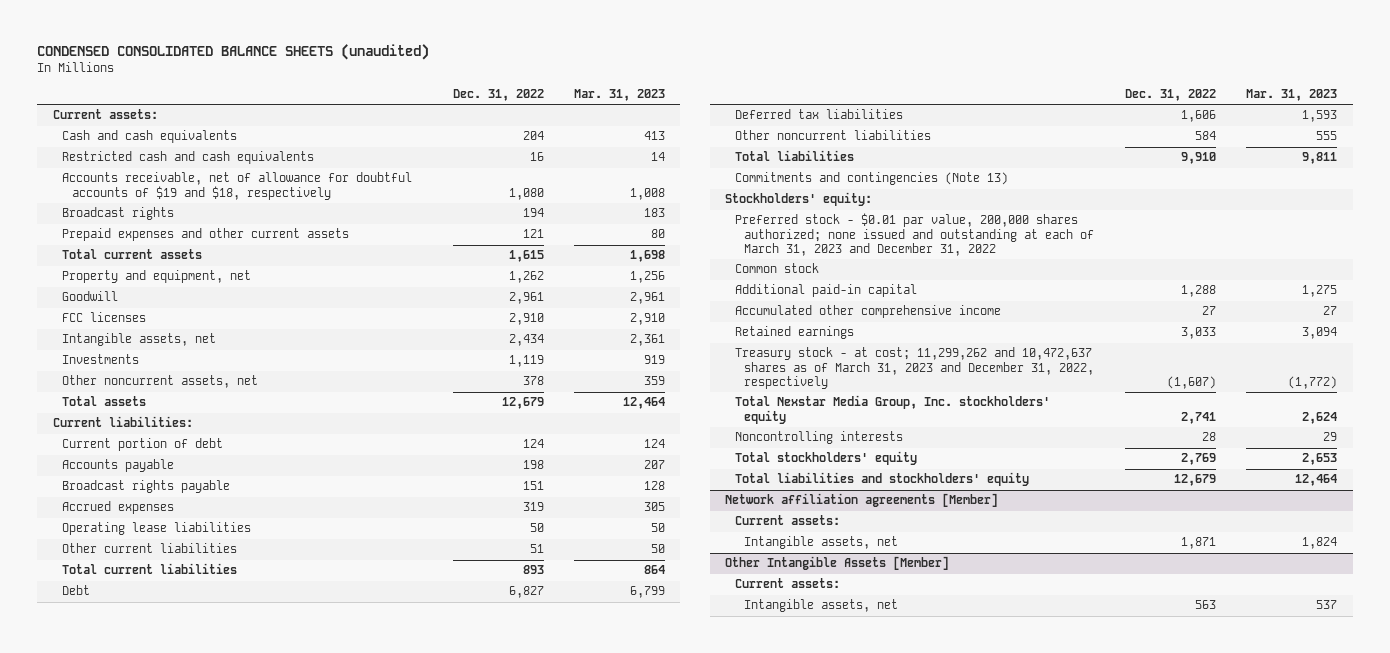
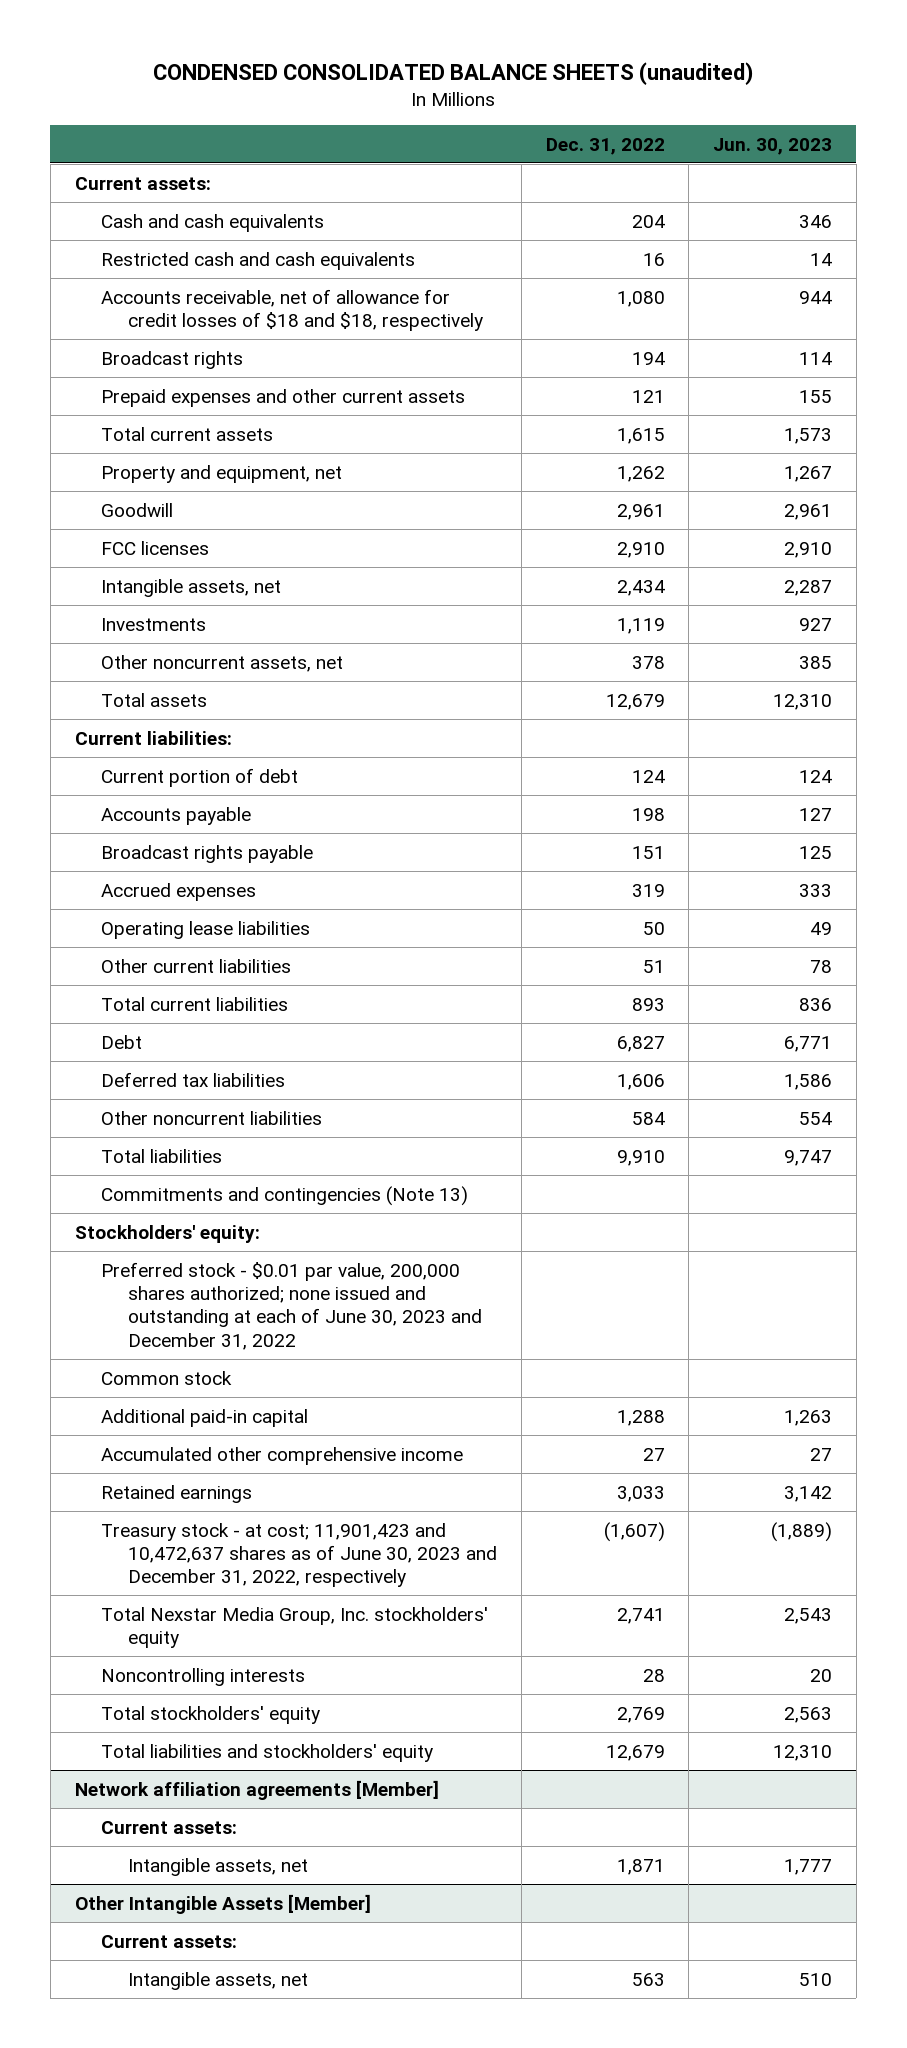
- | Dec. 31, 2022 | Mar. 31, 2023
+ | Dec. 31, 2022 | Jun. 30, 2023
- Accounts receivable, net of allowance for doubtful accounts of $19 and $18, respectively | 1,080 | 1,008
+ Accounts receivable, net of allowance for credit losses of $18 and $18, respectively | 1,080 | 944
- Preferred stock - $0.01 par value, 200,000 shares authorized; none issued and outstanding at each of March 31, 2023 and December 31, 2022
+ Preferred stock - $0.01 par value, 200,000 shares authorized; none issued and outstanding at each of June 30, 2023 and December 31, 2022
- Treasury stock - at cost; 11,299,262 and 10,472,637 shares as of March 31, 2023 and December 31, 2022, respectively | (1,607) | (1,772)
+ Treasury stock - at cost; 11,901,423 and 10,472,637 shares as of June 30, 2023 and December 31, 2022, respectively | (1,607) | (1,889)

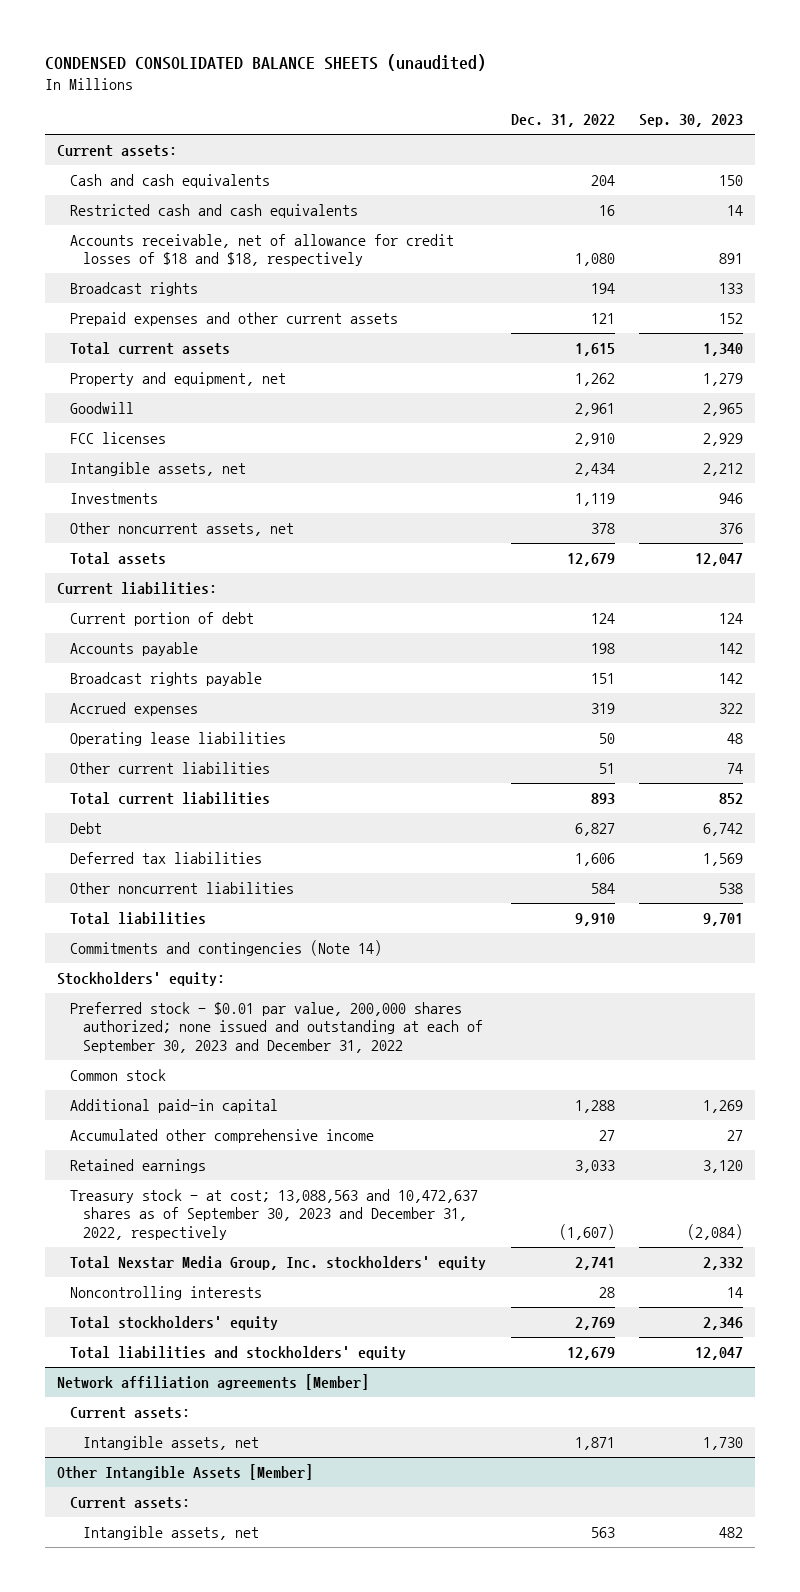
- | Dec. 31, 2022 | Jun. 30, 2023
+ | Dec. 31, 2022 | Sep. 30, 2023
- Commitments and contingencies (Note 13)
+ Commitments and contingencies (Note 14)
- Preferred stock - $0.01 par value, 200,000 shares authorized; none issued and outstanding at each of June 30, 2023 and December 31, 2022
+ Preferred stock - $0.01 par value, 200,000 shares authorized; none issued and outstanding at each of September 30, 2023 and December 31, 2022
- Treasury stock - at cost; 11,901,423 and 10,472,637 shares as of June 30, 2023 and December 31, 2022, respectively | (1,607) | (1,889)
+ Treasury stock - at cost; 13,088,563 and 10,472,637 shares as of September 30, 2023 and December 31, 2022, respectively | (1,607) | (2,084)

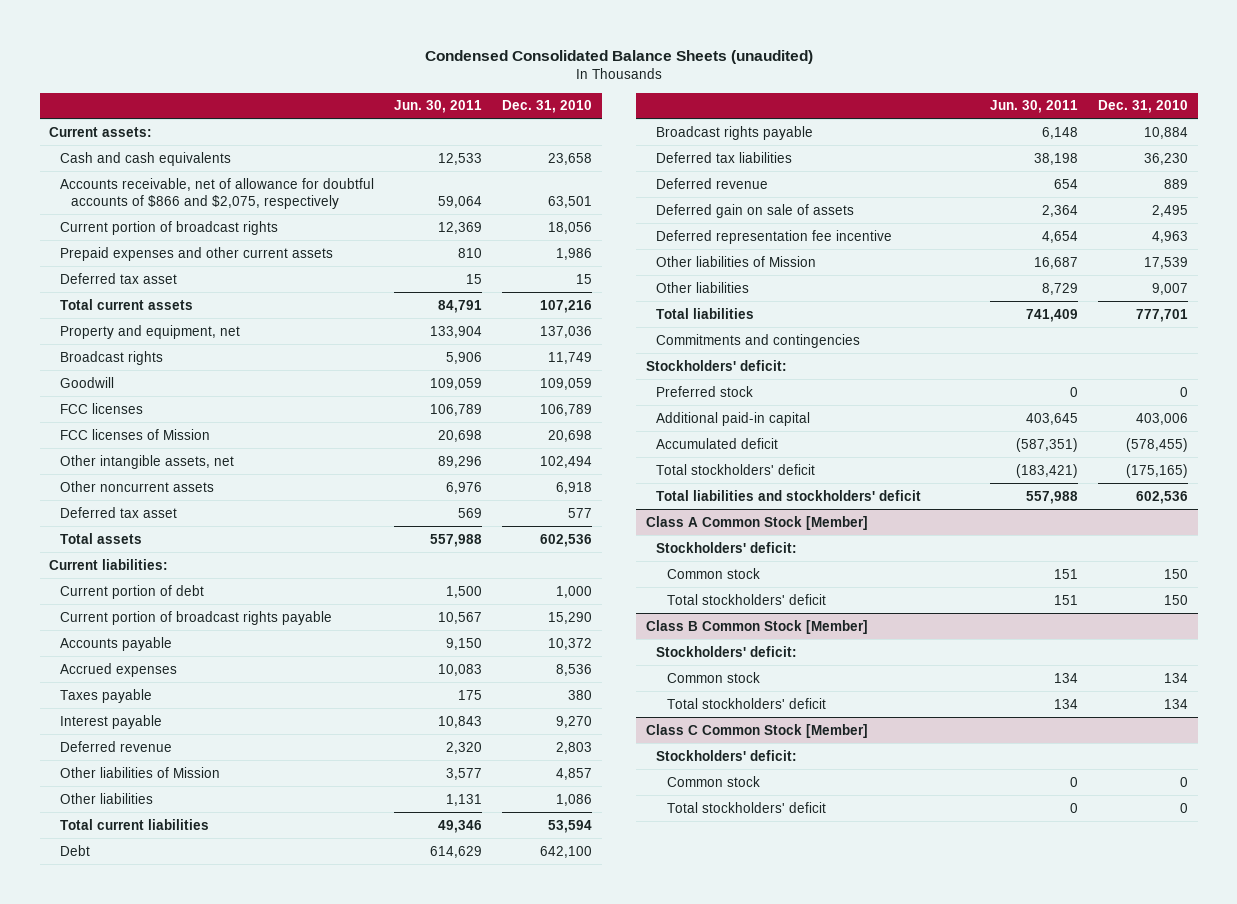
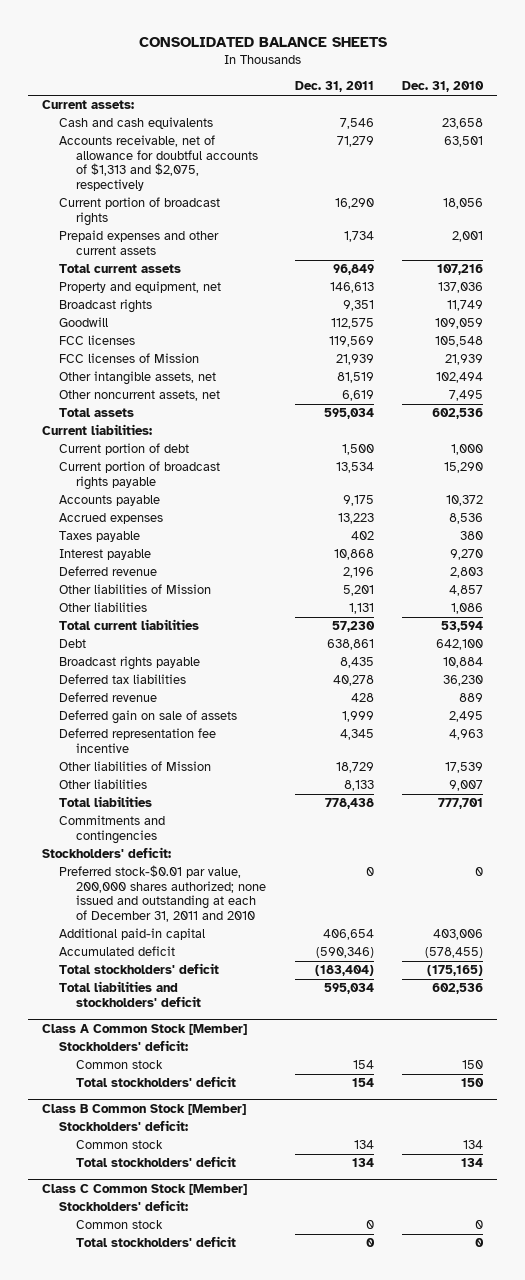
- Condensed Consolidated Balance Sheets (unaudited)
+ CONSOLIDATED BALANCE SHEETS
- | Jun. 30, 2011 | Dec. 31, 2010
+ | Dec. 31, 2011 | Dec. 31, 2010
- Accounts receivable, net of allowance for doubtful accounts of $866 and $2,075, respectively | 59,064 | 63,501
+ Accounts receivable, net of allowance for doubtful accounts of $1,313 and $2,075, respectively | 71,279 | 63,501
- Prepaid expenses and other current assets | 810 | 1,986
- Deferred tax asset | 15 | 15
+ Prepaid expenses and other current assets | 1,734 | 2,001
- FCC licenses | 106,789 | 106,789
- FCC licenses of Mission | 20,698 | 20,698
+ FCC licenses | 119,569 | 105,548
+ FCC licenses of Mission | 21,939 | 21,939
- Other noncurrent assets | 6,976 | 6,918
- Deferred tax asset | 569 | 577
+ Other noncurrent assets, net | 6,619 | 7,495
- Preferred stock | 0 | 0
+ Preferred stock-$0.01 par value, 200,000 shares authorized; none issued and outstanding at each of December 31, 2011 and 2010 | 0 | 0

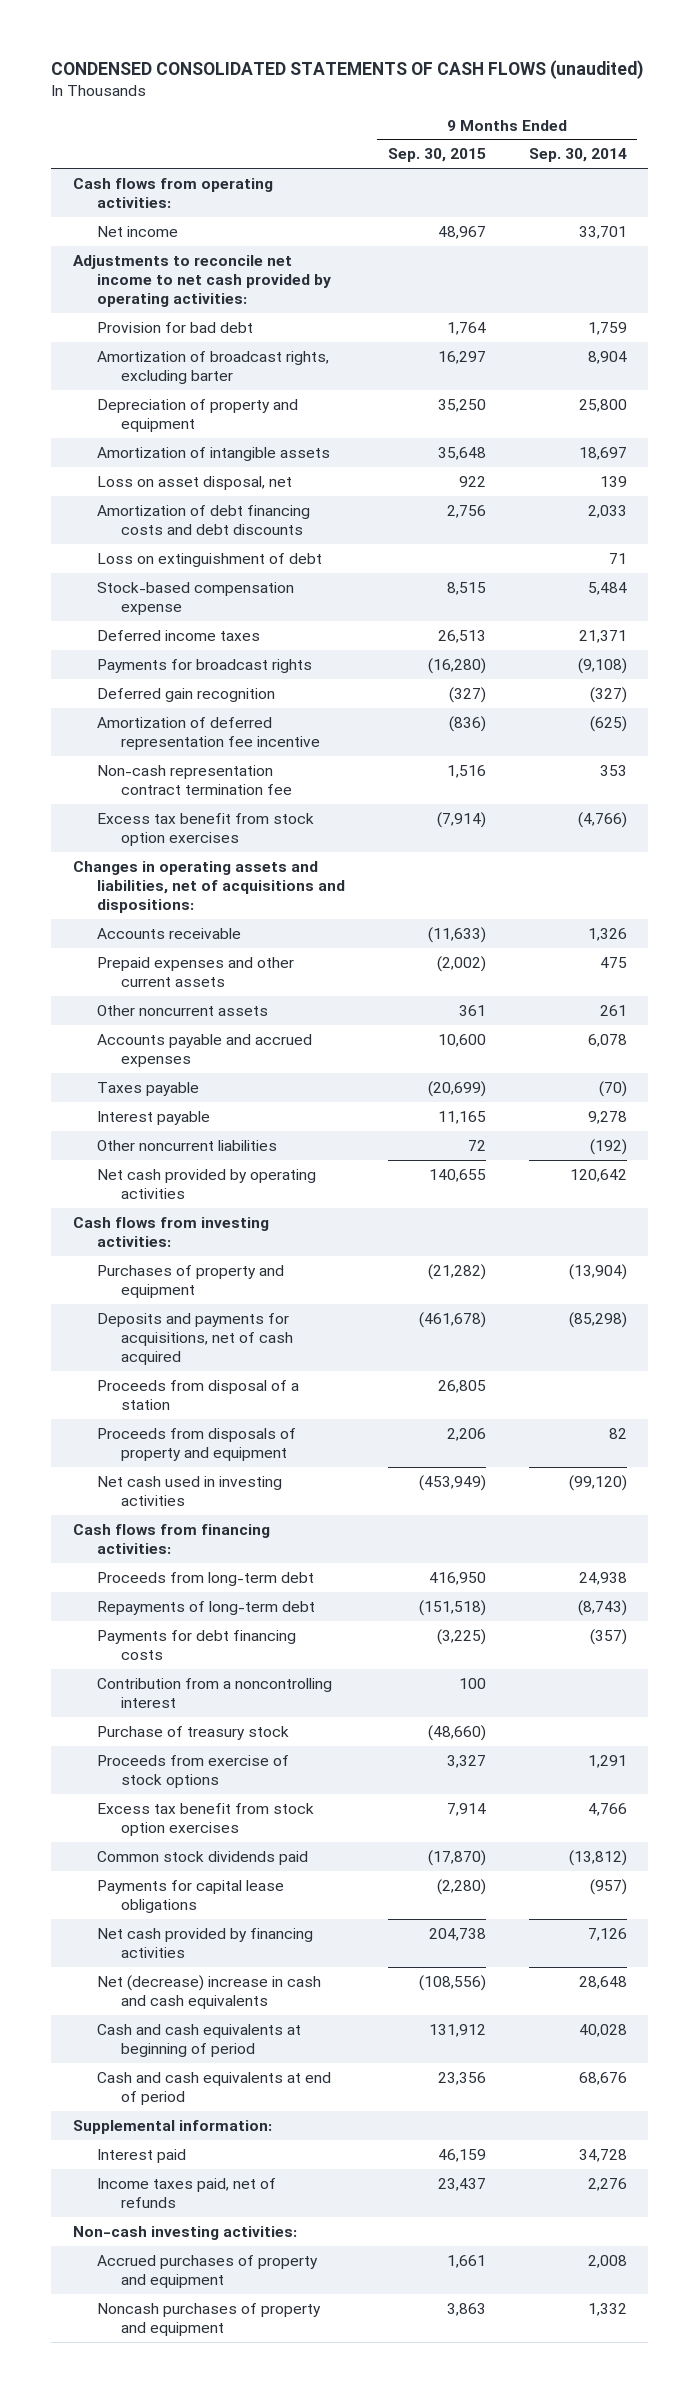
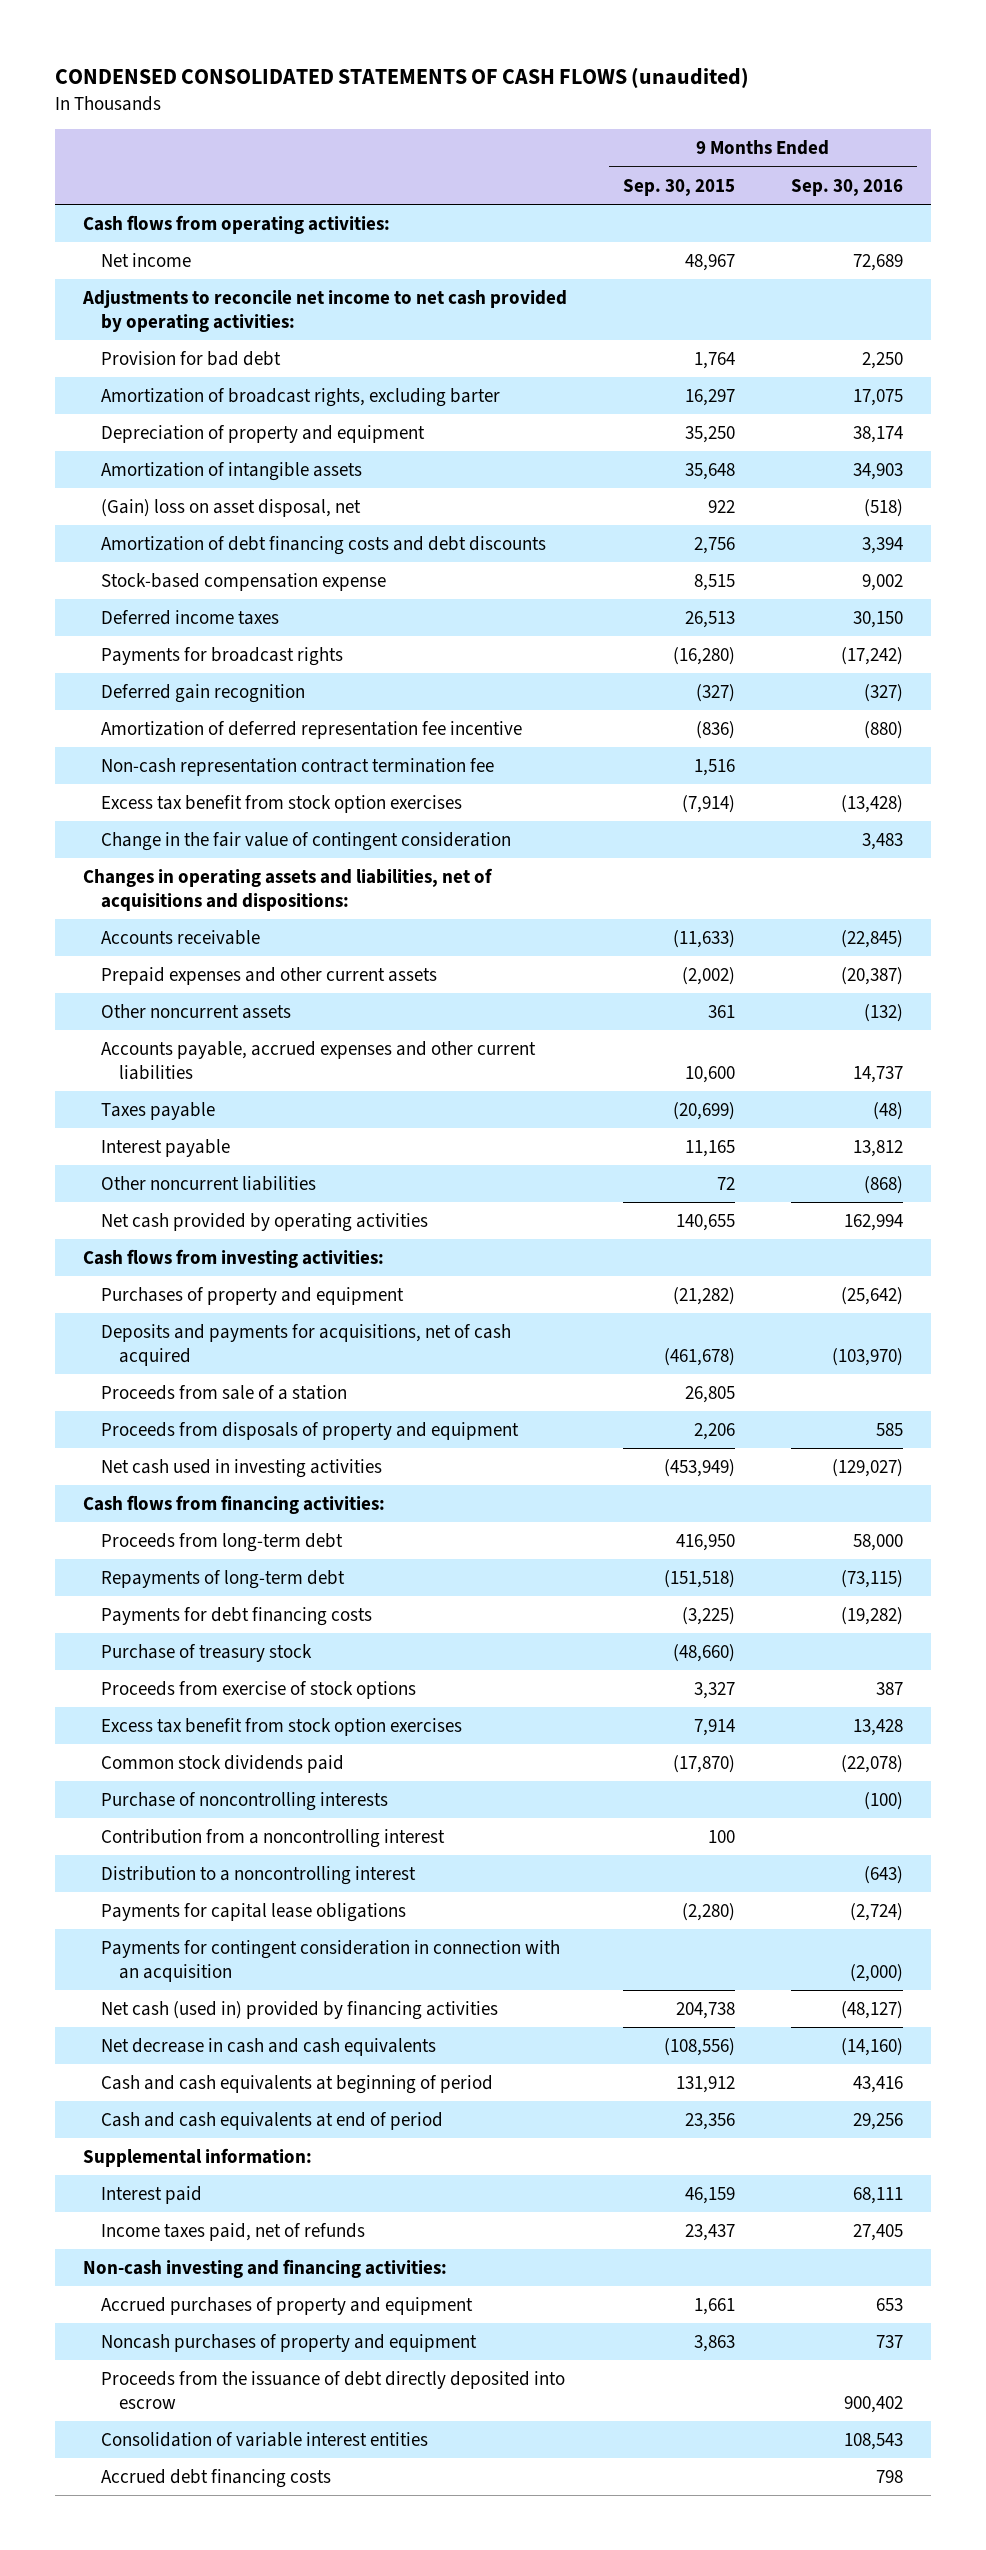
- | 9 Months Ended Sep. 30, 2015 | 9 Months Ended Sep. 30, 2014
+ | 9 Months Ended Sep. 30, 2015 | 9 Months Ended Sep. 30, 2016
- Loss on asset disposal, net | 922 | 139
+ (Gain) loss on asset disposal, net | 922 | (518)
- Loss on extinguishment of debt | | 71
+ Change in the fair value of contingent consideration | | 3,483
- Accounts payable and accrued expenses | 10,600 | 6,078
+ Accounts payable, accrued expenses and other current liabilities | 10,600 | 14,737
- Proceeds from disposal of a station | 26,805 |
+ Proceeds from sale of a station | 26,805 |
+ Purchase of noncontrolling interests | | (100)
moved down: Contribution from a noncontrolling interest | 100 |
+ Distribution to a noncontrolling interest | | (643)
- Net cash provided by financing activities | 204,738 | 7,126
- Net (decrease) increase in cash and cash equivalents | (108,556) | 28,648
+ Payments for contingent consideration in connection with an acquisition | | (2,000)
+ Net cash (used in) provided by financing activities | 204,738 | (48,127)
+ Net decrease in cash and cash equivalents | (108,556) | (14,160)
- Non-cash investing activities:
+ Non-cash investing and financing activities:
+ Proceeds from the issuance of debt directly deposited into escrow | | 900,402
+ Consolidation of variable interest entities | | 108,543
+ Accrued debt financing costs | | 798

